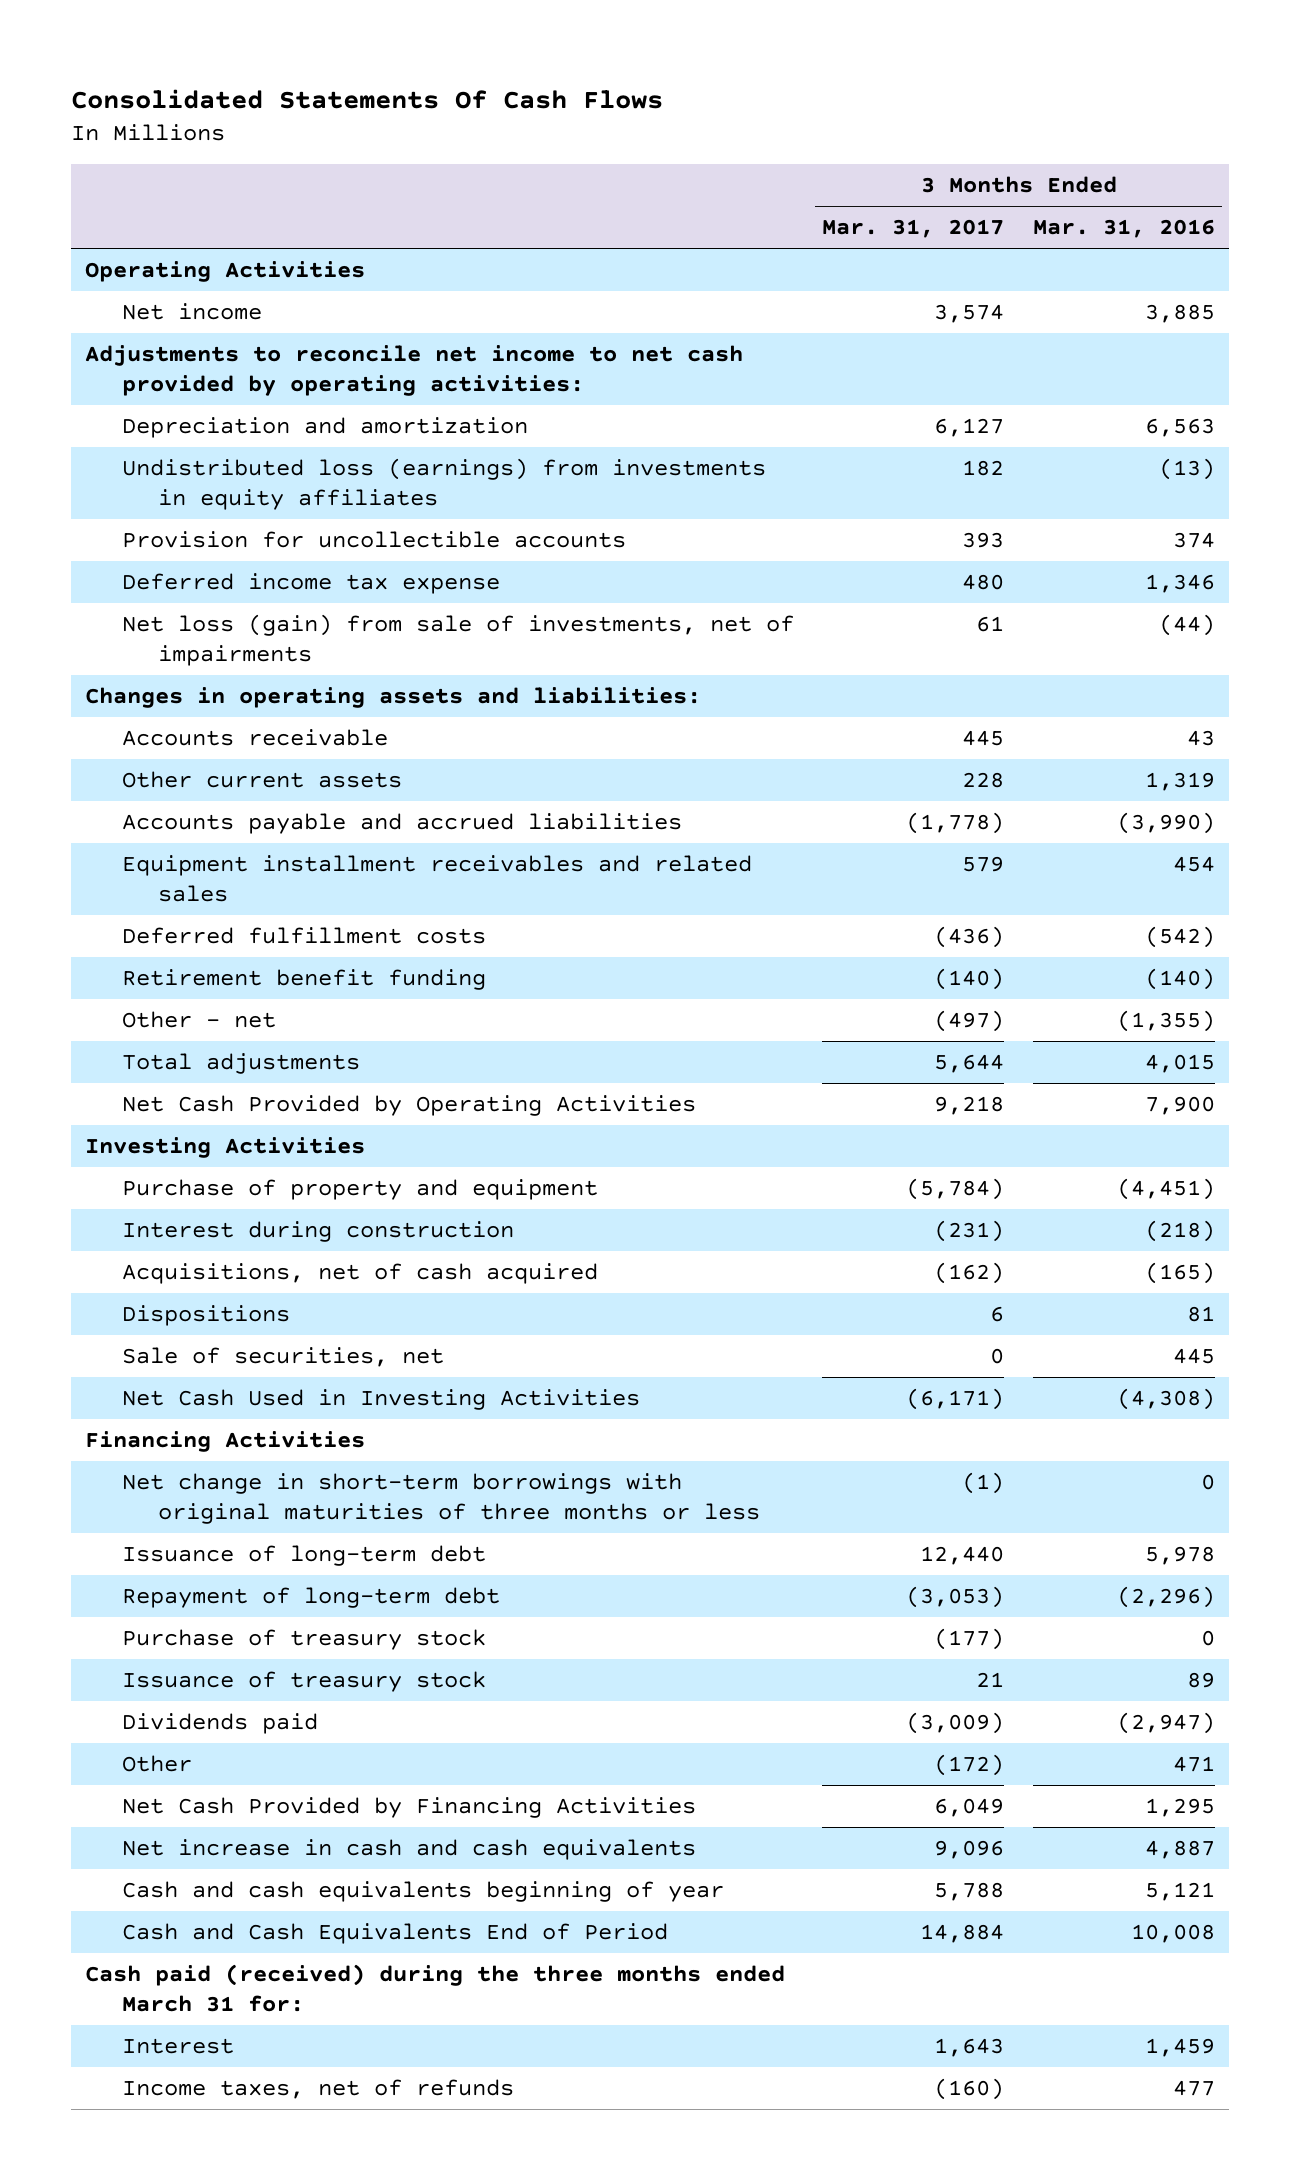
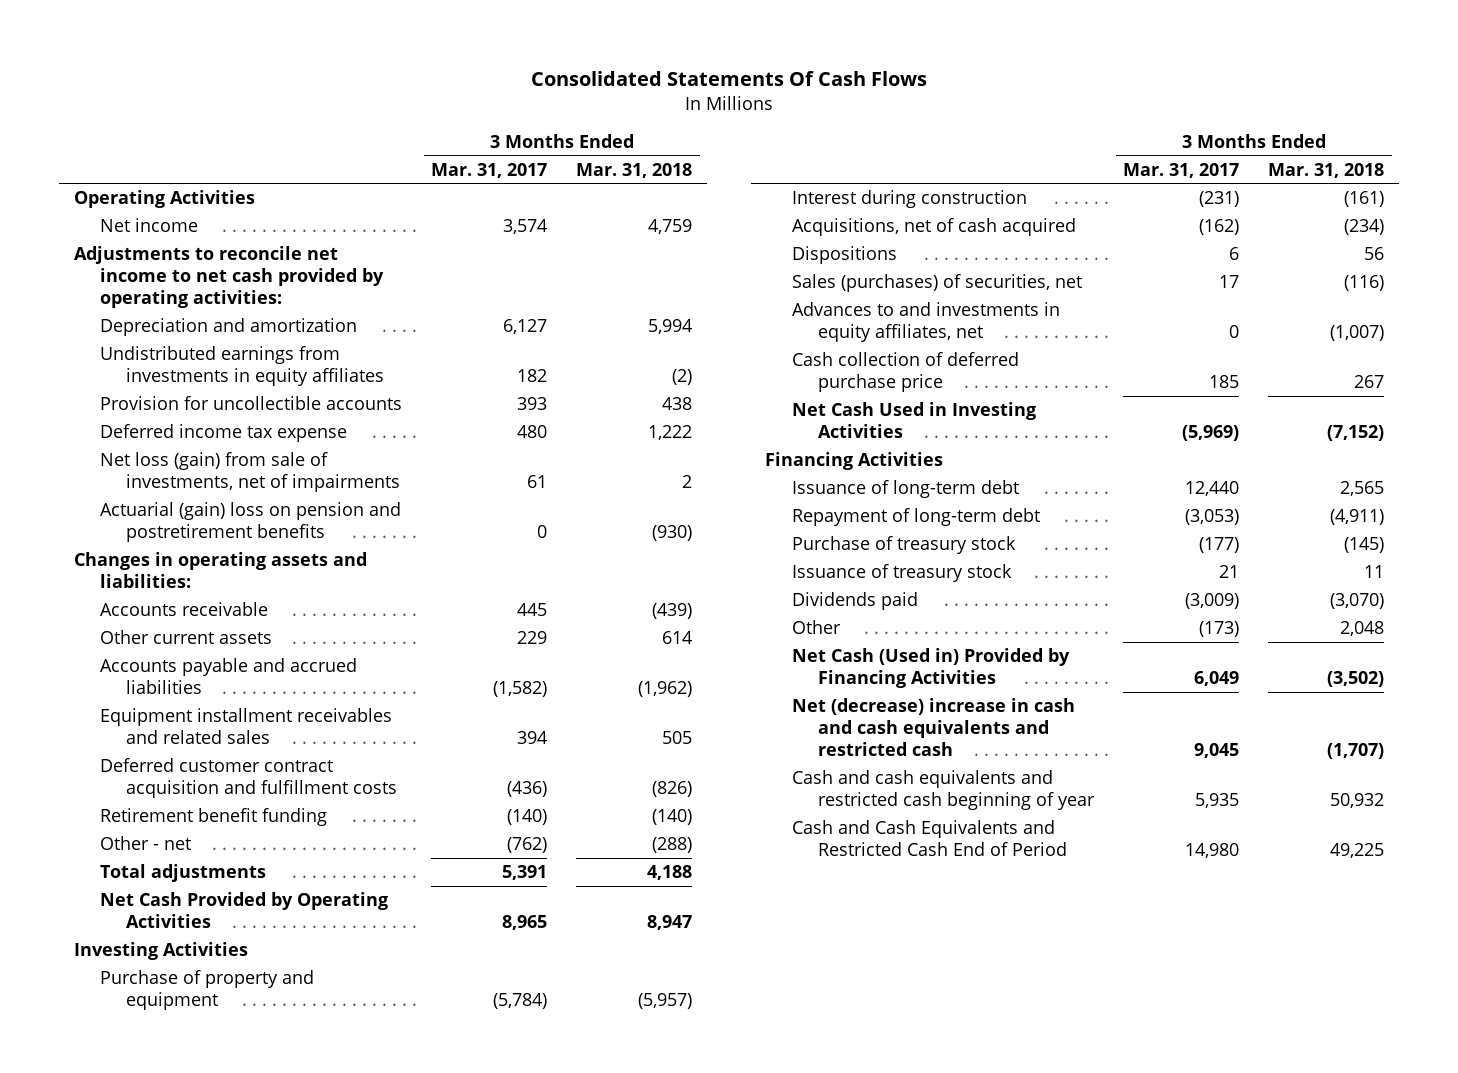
- | 3 Months Ended Mar. 31, 2017 | 3 Months Ended Mar. 31, 2016
+ | 3 Months Ended Mar. 31, 2017 | 3 Months Ended Mar. 31, 2018
- Undistributed loss (earnings) from investments in equity affiliates | 182 | (13)
+ Undistributed earnings from investments in equity affiliates | 182 | (2)
+ Actuarial (gain) loss on pension and postretirement benefits | 0 | (930)
- Other current assets | 228 | 1,319
- Accounts payable and accrued liabilities | (1,778) | (3,990)
- Equipment installment receivables and related sales | 579 | 454
- Deferred fulfillment costs | (436) | (542)
+ Other current assets | 229 | 614
+ Accounts payable and accrued liabilities | (1,582) | (1,962)
+ Equipment installment receivables and related sales | 394 | 505
+ Deferred customer contract acquisition and fulfillment costs | (436) | (826)
- Other - net | (497) | (1,355)
- Total adjustments | 5,644 | 4,015
- Net Cash Provided by Operating Activities | 9,218 | 7,900
+ Other - net | (762) | (288)
+ Total adjustments | 5,391 | 4,188
+ Net Cash Provided by Operating Activities | 8,965 | 8,947
- Sale of securities, net | 0 | 445
- Net Cash Used in Investing Activities | (6,171) | (4,308)
+ Sales (purchases) of securities, net | 17 | (116)
+ Advances to and investments in equity affiliates, net | 0 | (1,007)
+ Cash collection of deferred purchase price | 185 | 267
+ Net Cash Used in Investing Activities | (5,969) | (7,152)
- Net change in short-term borrowings with original maturities of three months or less | (1) | 0
- Other | (172) | 471
- Net Cash Provided by Financing Activities | 6,049 | 1,295
- Net increase in cash and cash equivalents | 9,096 | 4,887
- Cash and cash equivalents beginning of year | 5,788 | 5,121
- Cash and Cash Equivalents End of Period | 14,884 | 10,008
- Cash paid (received) during the three months ended March 31 for:
- Interest | 1,643 | 1,459
- Income taxes, net of refunds | (160) | 477
+ Other | (173) | 2,048
+ Net Cash (Used in) Provided by Financing Activities | 6,049 | (3,502)
+ Net (decrease) increase in cash and cash equivalents and restricted cash | 9,045 | (1,707)
+ Cash and cash equivalents and restricted cash beginning of year | 5,935 | 50,932
+ Cash and Cash Equivalents and Restricted Cash End of Period | 14,980 | 49,225

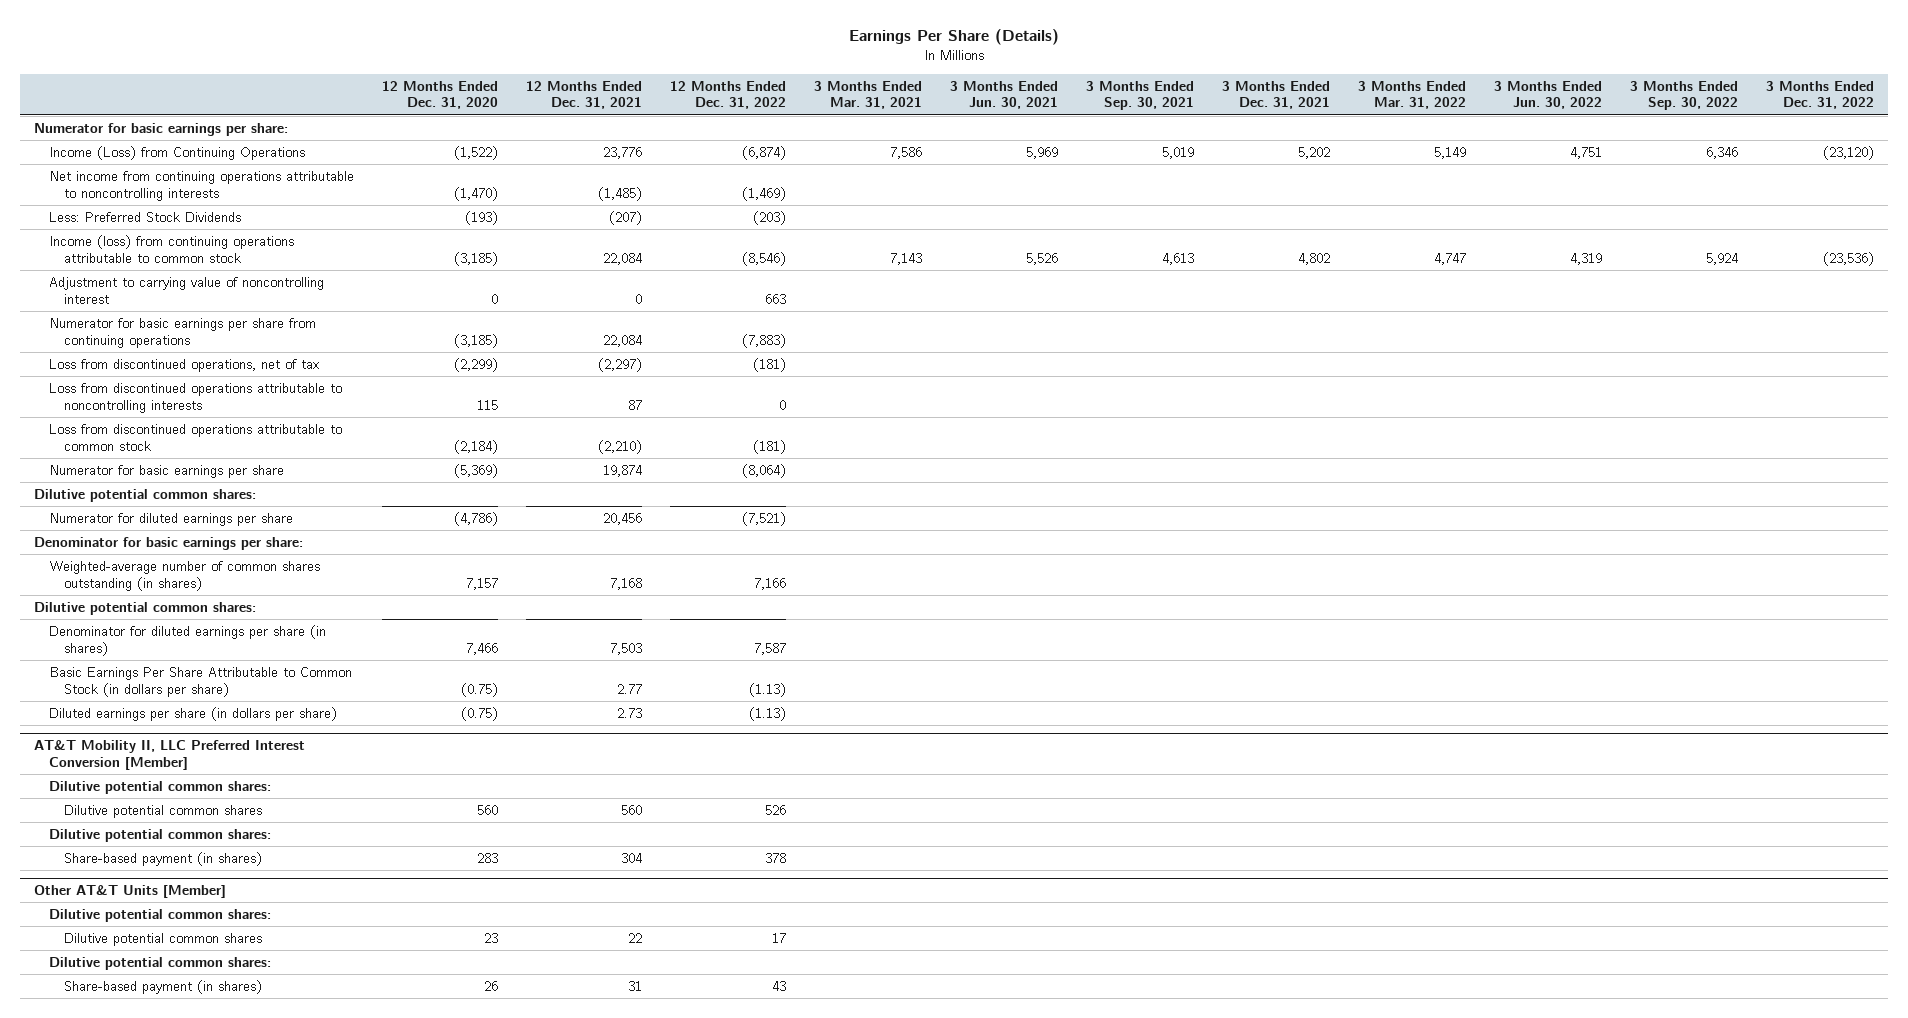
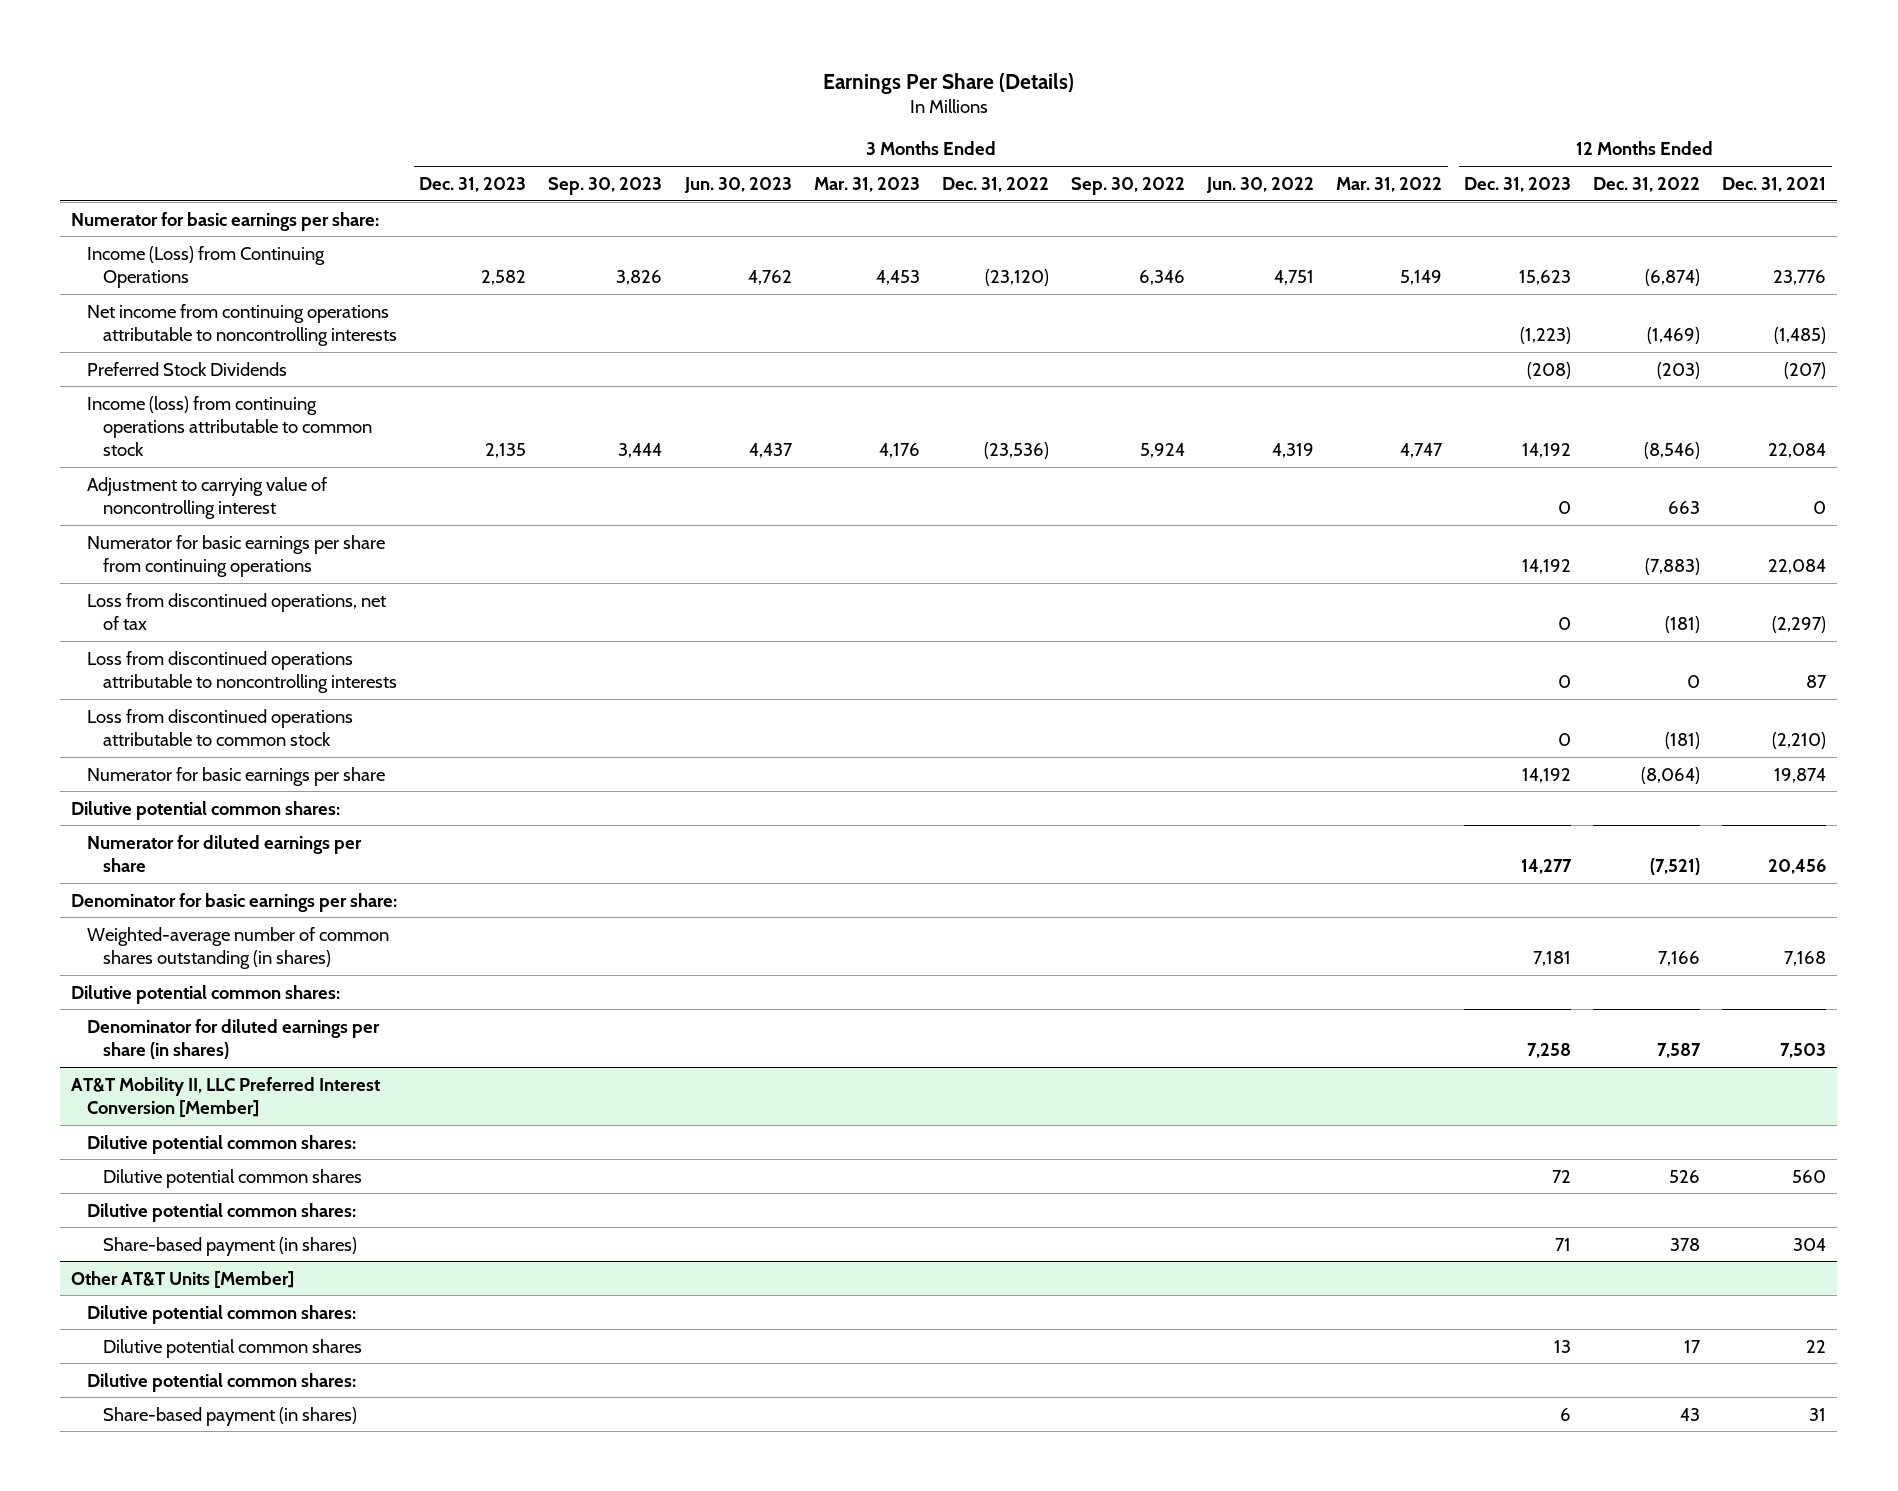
- | 12 Months Ended Dec. 31, 2020 | 12 Months Ended Dec. 31, 2021 | 12 Months Ended Dec. 31, 2022 | 3 Months Ended Mar. 31, 2021 | 3 Months Ended Jun. 30, 2021 | 3 Months Ended Sep. 30, 2021 | 3 Months Ended Dec. 31, 2021 | 3 Months Ended Mar. 31, 2022 | 3 Months Ended Jun. 30, 2022 | 3 Months Ended Sep. 30, 2022 | 3 Months Ended Dec. 31, 2022
+ | 3 Months Ended Dec. 31, 2023 | 3 Months Ended Sep. 30, 2023 | 3 Months Ended Jun. 30, 2023 | 3 Months Ended Mar. 31, 2023 | 3 Months Ended Dec. 31, 2022 | 3 Months Ended Sep. 30, 2022 | 3 Months Ended Jun. 30, 2022 | 3 Months Ended Mar. 31, 2022 | 12 Months Ended Dec. 31, 2023 | 12 Months Ended Dec. 31, 2022 | 12 Months Ended Dec. 31, 2021
- Less: Preferred Stock Dividends | (193) | (207) | (203) | | | | | | | |
+ Preferred Stock Dividends | | | | | | | | | (208) | (203) | (207)
- Basic Earnings Per Share Attributable to Common Stock (in dollars per share) | (0.75) | 2.77 | (1.13) | | | | | | | |
- Diluted earnings per share (in dollars per share) | (0.75) | 2.73 | (1.13) | | | | | | | |

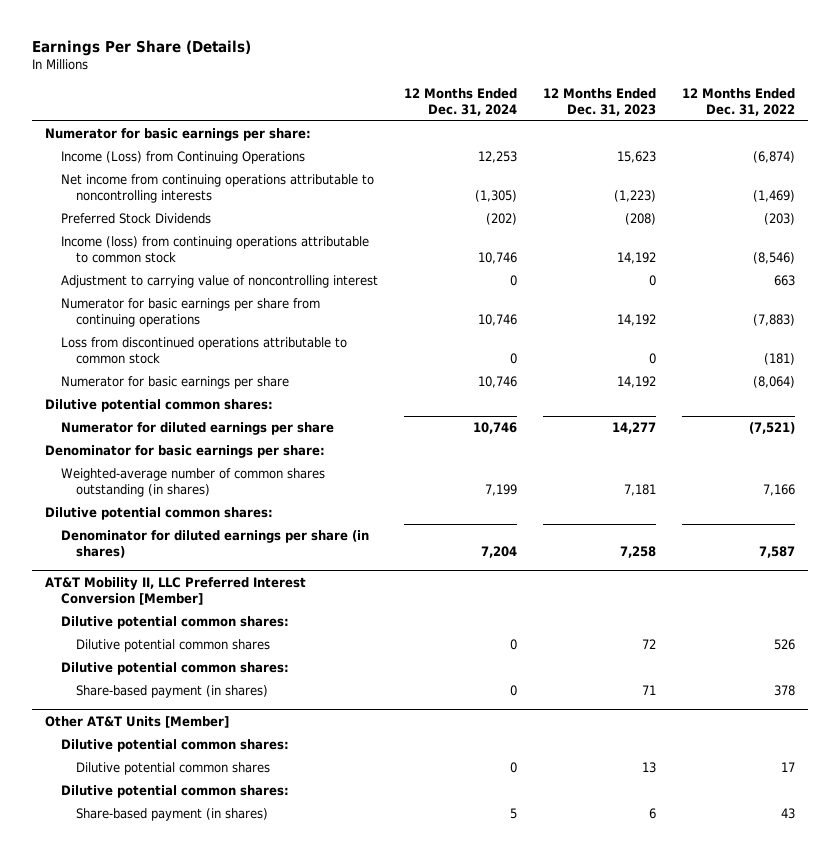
- | 3 Months Ended Dec. 31, 2023 | 3 Months Ended Sep. 30, 2023 | 3 Months Ended Jun. 30, 2023 | 3 Months Ended Mar. 31, 2023 | 3 Months Ended Dec. 31, 2022 | 3 Months Ended Sep. 30, 2022 | 3 Months Ended Jun. 30, 2022 | 3 Months Ended Mar. 31, 2022 | 12 Months Ended Dec. 31, 2023 | 12 Months Ended Dec. 31, 2022 | 12 Months Ended Dec. 31, 2021
+ | 12 Months Ended Dec. 31, 2024 | 12 Months Ended Dec. 31, 2023 | 12 Months Ended Dec. 31, 2022
- Loss from discontinued operations, net of tax | | | | | | | | | 0 | (181) | (2,297)
- Loss from discontinued operations attributable to noncontrolling interests | | | | | | | | | 0 | 0 | 87

